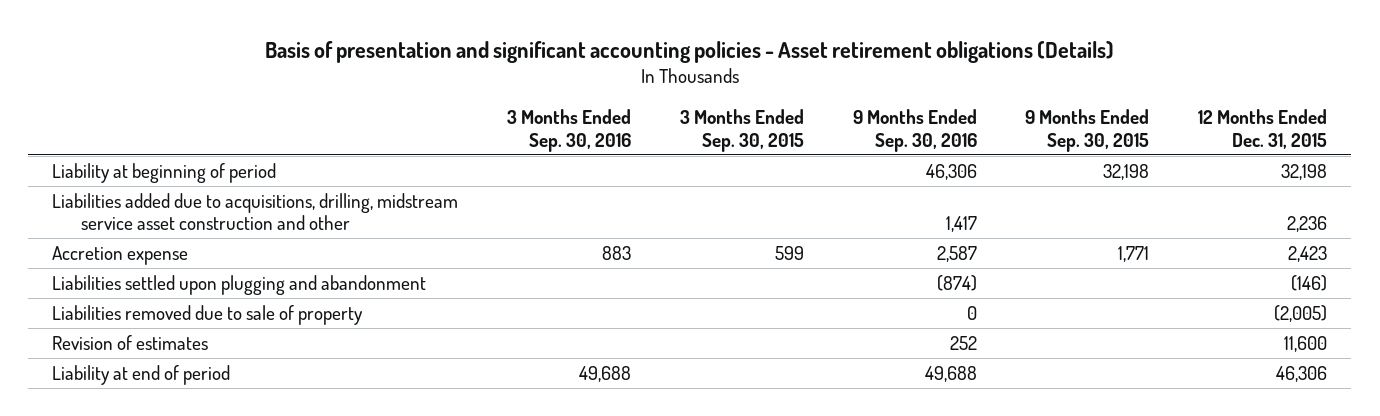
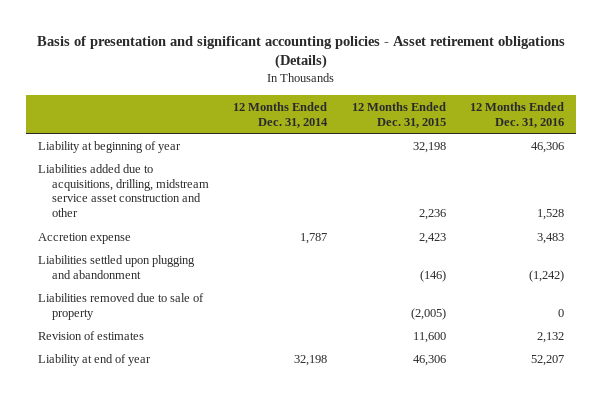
- | 3 Months Ended Sep. 30, 2016 | 3 Months Ended Sep. 30, 2015 | 9 Months Ended Sep. 30, 2016 | 9 Months Ended Sep. 30, 2015 | 12 Months Ended Dec. 31, 2015
+ | 12 Months Ended Dec. 31, 2014 | 12 Months Ended Dec. 31, 2015 | 12 Months Ended Dec. 31, 2016
- Liability at beginning of period | | | 46,306 | 32,198 | 32,198
+ Liability at beginning of year | | 32,198 | 46,306
- Liability at end of period | 49,688 | | 49,688 | | 46,306
+ Liability at end of year | 32,198 | 46,306 | 52,207

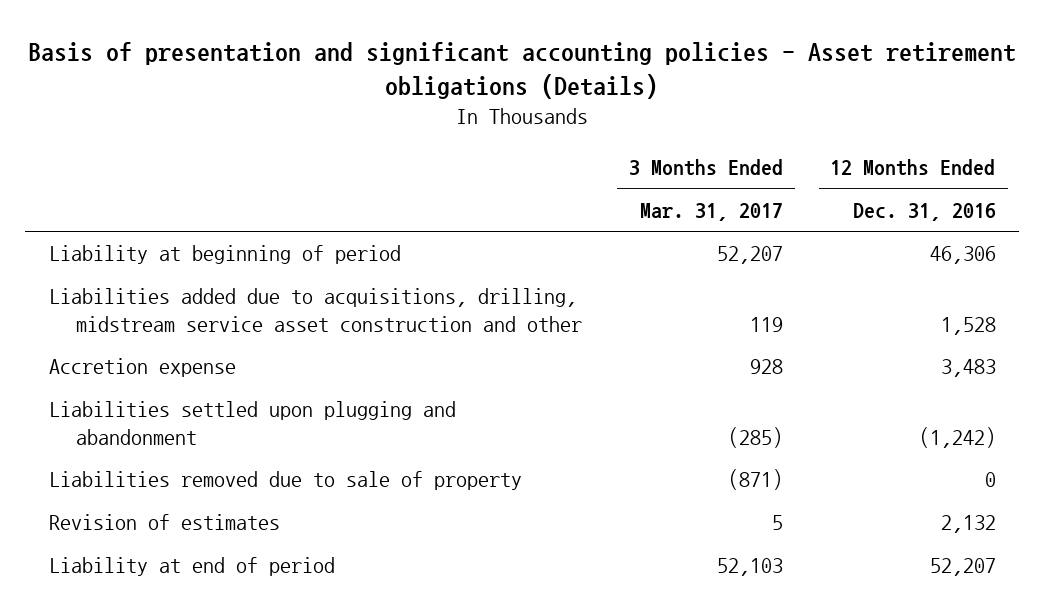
- | 12 Months Ended Dec. 31, 2014 | 12 Months Ended Dec. 31, 2015 | 12 Months Ended Dec. 31, 2016
+ | 3 Months Ended Mar. 31, 2017 | 12 Months Ended Dec. 31, 2016
- Liability at beginning of year | | 32,198 | 46,306
+ Liability at beginning of period | 52,207 | 46,306
- Liability at end of year | 32,198 | 46,306 | 52,207
+ Liability at end of period | 52,103 | 52,207

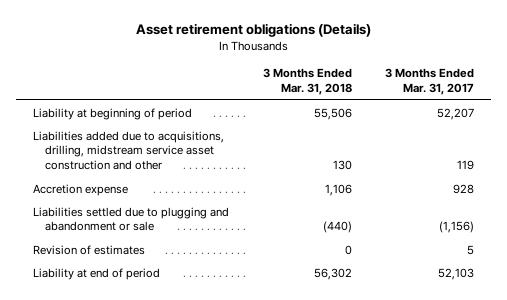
- Basis of presentation and significant accounting policies - Asset retirement obligations (Details)
+ Asset retirement obligations (Details)
- | 3 Months Ended Mar. 31, 2017 | 12 Months Ended Dec. 31, 2016
+ | 3 Months Ended Mar. 31, 2018 | 3 Months Ended Mar. 31, 2017
- Liabilities settled upon plugging and abandonment | (285) | (1,242)
- Liabilities removed due to sale of property | (871) | 0
+ Liabilities settled due to plugging and abandonment or sale | (440) | (1,156)

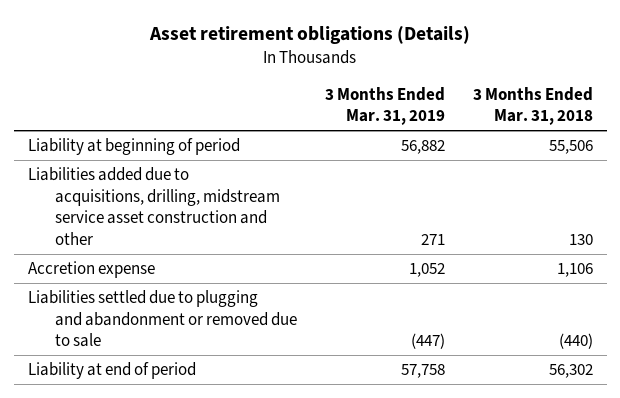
- | 3 Months Ended Mar. 31, 2018 | 3 Months Ended Mar. 31, 2017
+ | 3 Months Ended Mar. 31, 2019 | 3 Months Ended Mar. 31, 2018
- Liabilities settled due to plugging and abandonment or sale | (440) | (1,156)
- Revision of estimates | 0 | 5
+ Liabilities settled due to plugging and abandonment or removed due to sale | (447) | (440)

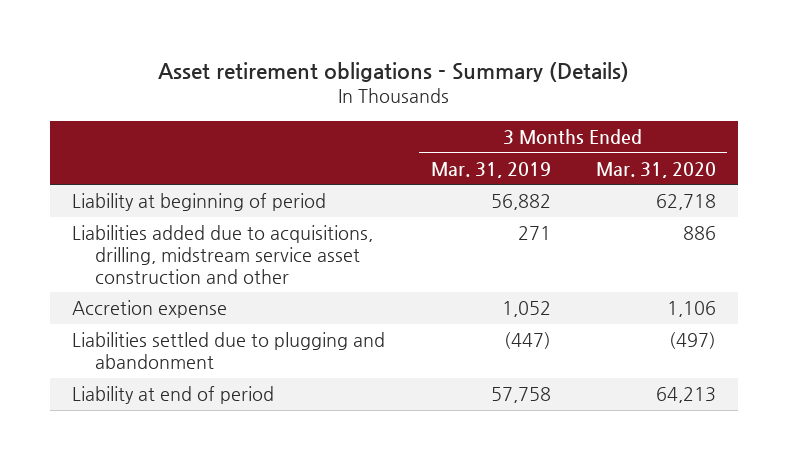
- Asset retirement obligations (Details)
+ Asset retirement obligations - Summary (Details)
- | 3 Months Ended Mar. 31, 2019 | 3 Months Ended Mar. 31, 2018
+ | 3 Months Ended Mar. 31, 2019 | 3 Months Ended Mar. 31, 2020
- Liabilities settled due to plugging and abandonment or removed due to sale | (447) | (440)
+ Liabilities settled due to plugging and abandonment | (447) | (497)

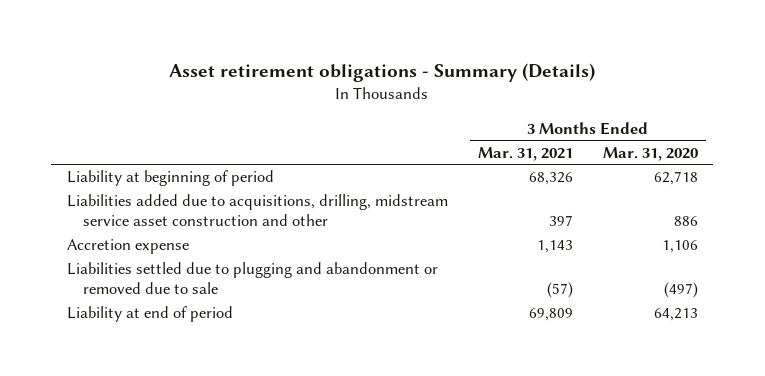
- | 3 Months Ended Mar. 31, 2019 | 3 Months Ended Mar. 31, 2020
+ | 3 Months Ended Mar. 31, 2021 | 3 Months Ended Mar. 31, 2020
- Liabilities settled due to plugging and abandonment | (447) | (497)
+ Liabilities settled due to plugging and abandonment or removed due to sale | (57) | (497)

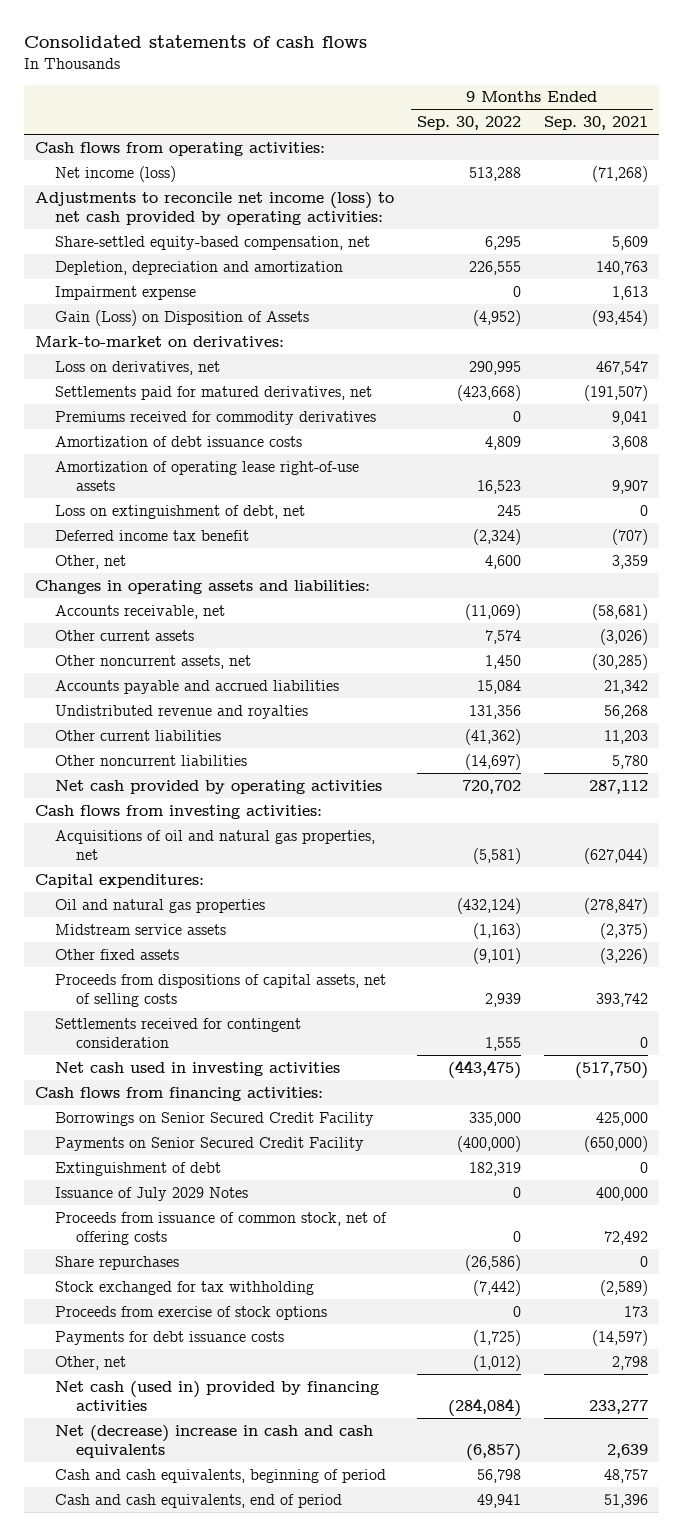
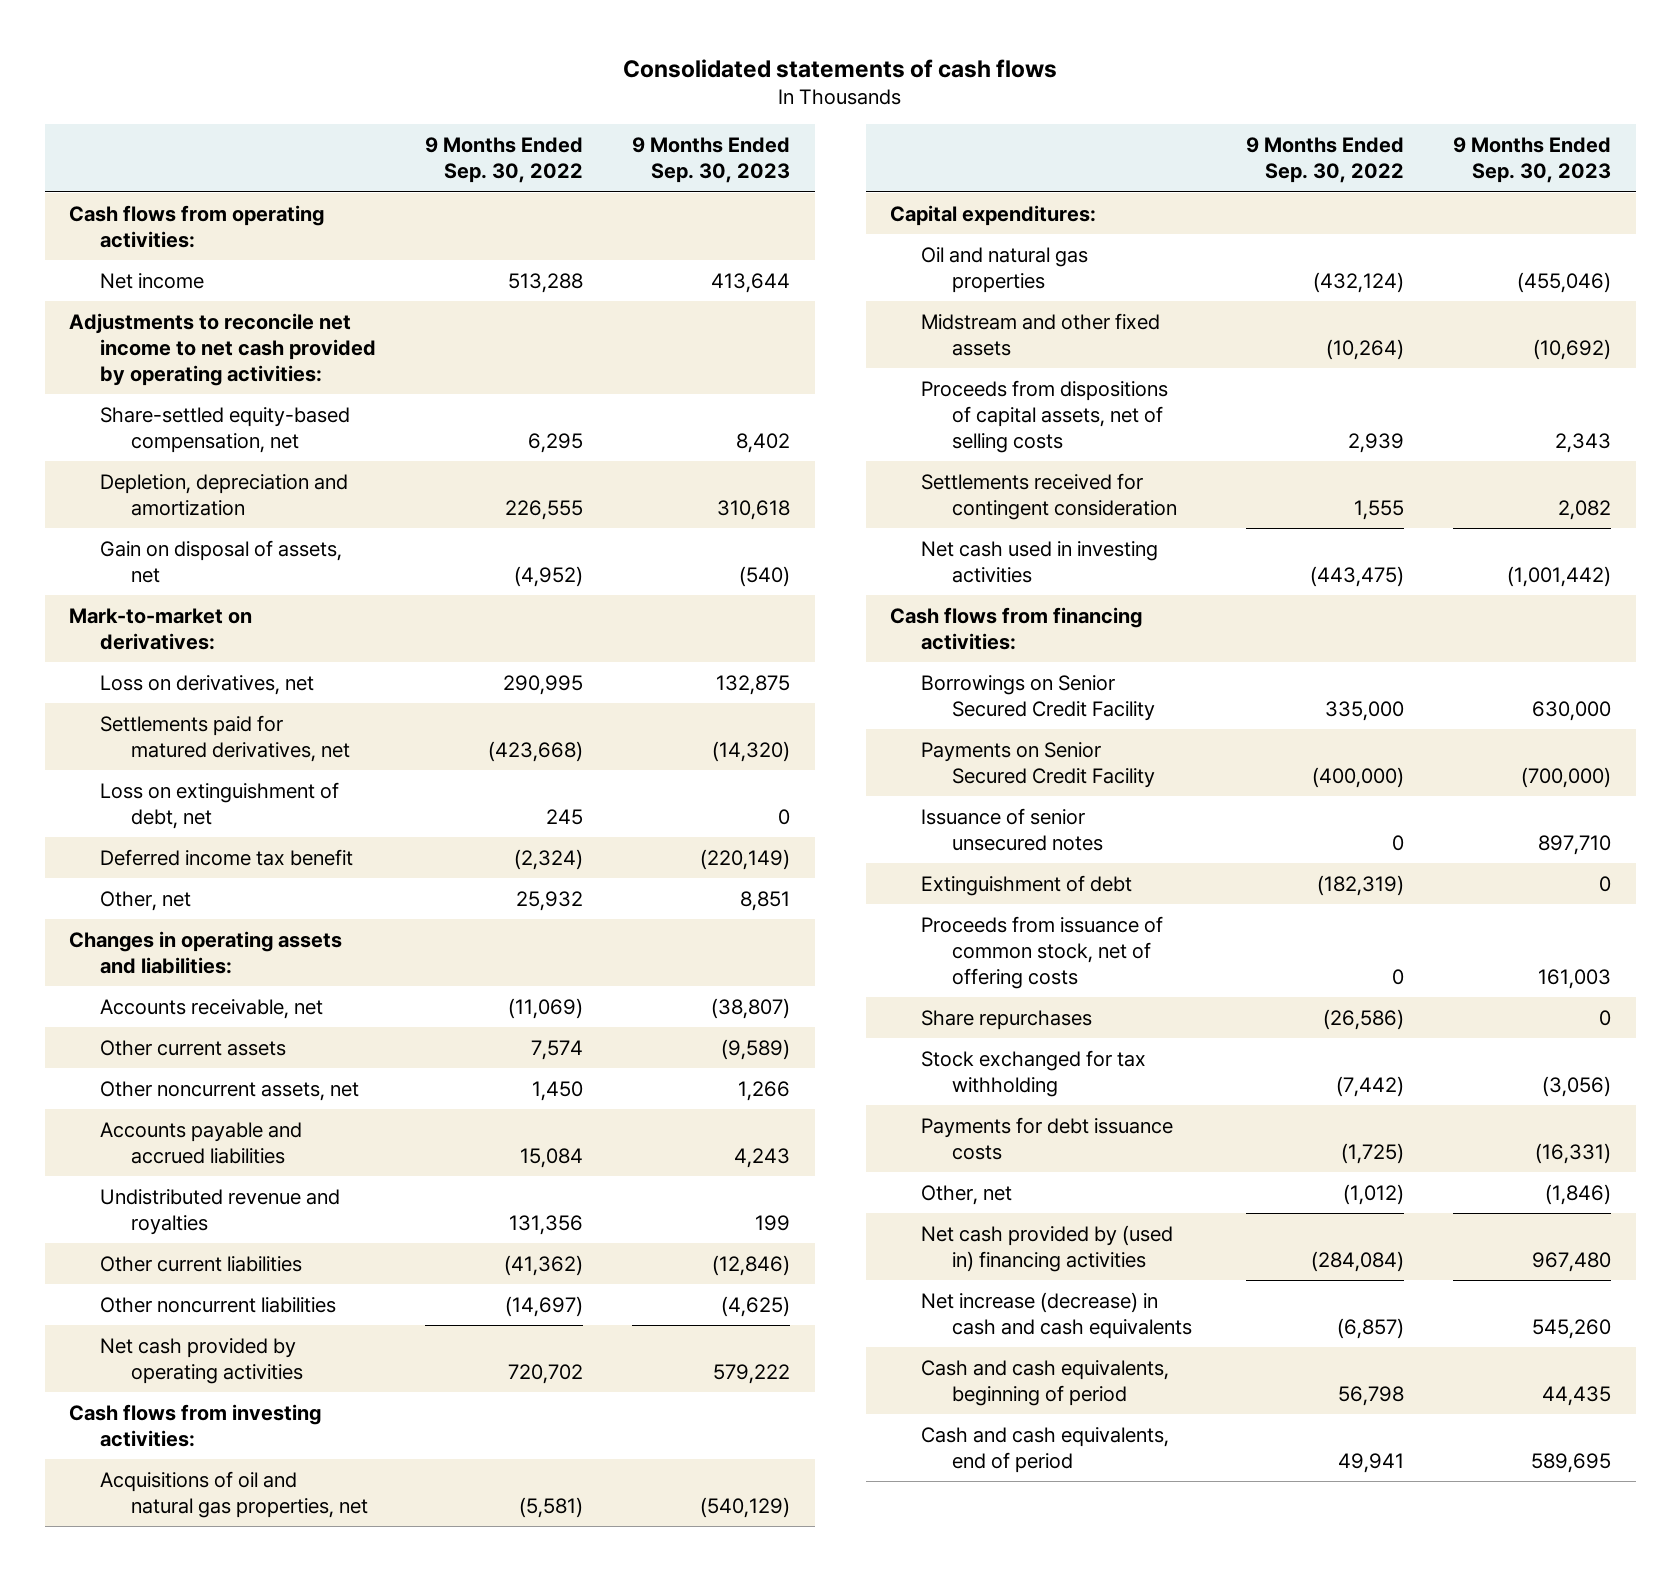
- | 9 Months Ended Sep. 30, 2022 | 9 Months Ended Sep. 30, 2021
+ | 9 Months Ended Sep. 30, 2022 | 9 Months Ended Sep. 30, 2023
- Net income (loss) | 513,288 | (71,268)
- Adjustments to reconcile net income (loss) to net cash provided by operating activities:
+ Net income | 513,288 | 413,644
+ Adjustments to reconcile net income to net cash provided by operating activities:
- Impairment expense | 0 | 1,613
- Gain (Loss) on Disposition of Assets | (4,952) | (93,454)
+ Gain on disposal of assets, net | (4,952) | (540)
- Premiums received for commodity derivatives | 0 | 9,041
- Amortization of debt issuance costs | 4,809 | 3,608
- Amortization of operating lease right-of-use assets | 16,523 | 9,907
- Other, net | 4,600 | 3,359
+ Other, net | 25,932 | 8,851
- Midstream service assets | (1,163) | (2,375)
- Other fixed assets | (9,101) | (3,226)
+ Midstream and other fixed assets | (10,264) | (10,692)
- Extinguishment of debt | 182,319 | 0
- Issuance of July 2029 Notes | 0 | 400,000
+ Issuance of senior unsecured notes | 0 | 897,710
+ Extinguishment of debt | (182,319) | 0
- Proceeds from exercise of stock options | 0 | 173
- Net cash (used in) provided by financing activities | (284,084) | 233,277
- Net (decrease) increase in cash and cash equivalents | (6,857) | 2,639
+ Net cash provided by (used in) financing activities | (284,084) | 967,480
+ Net increase (decrease) in cash and cash equivalents | (6,857) | 545,260

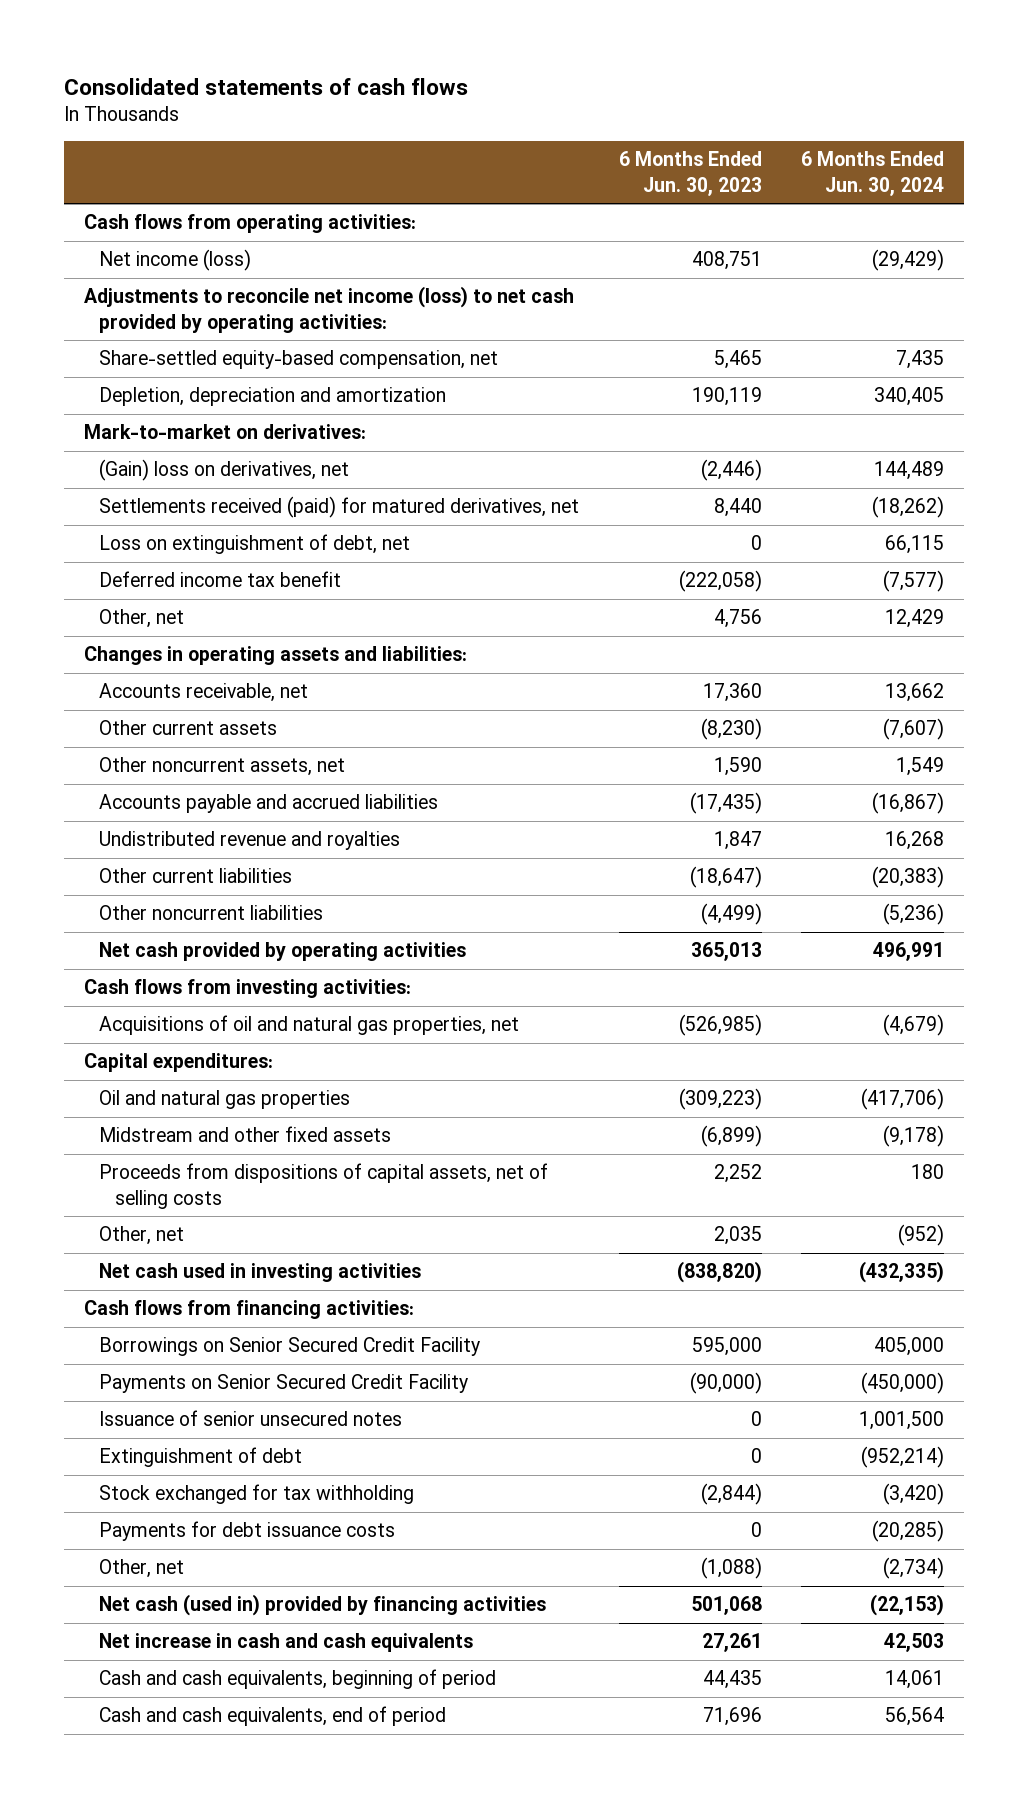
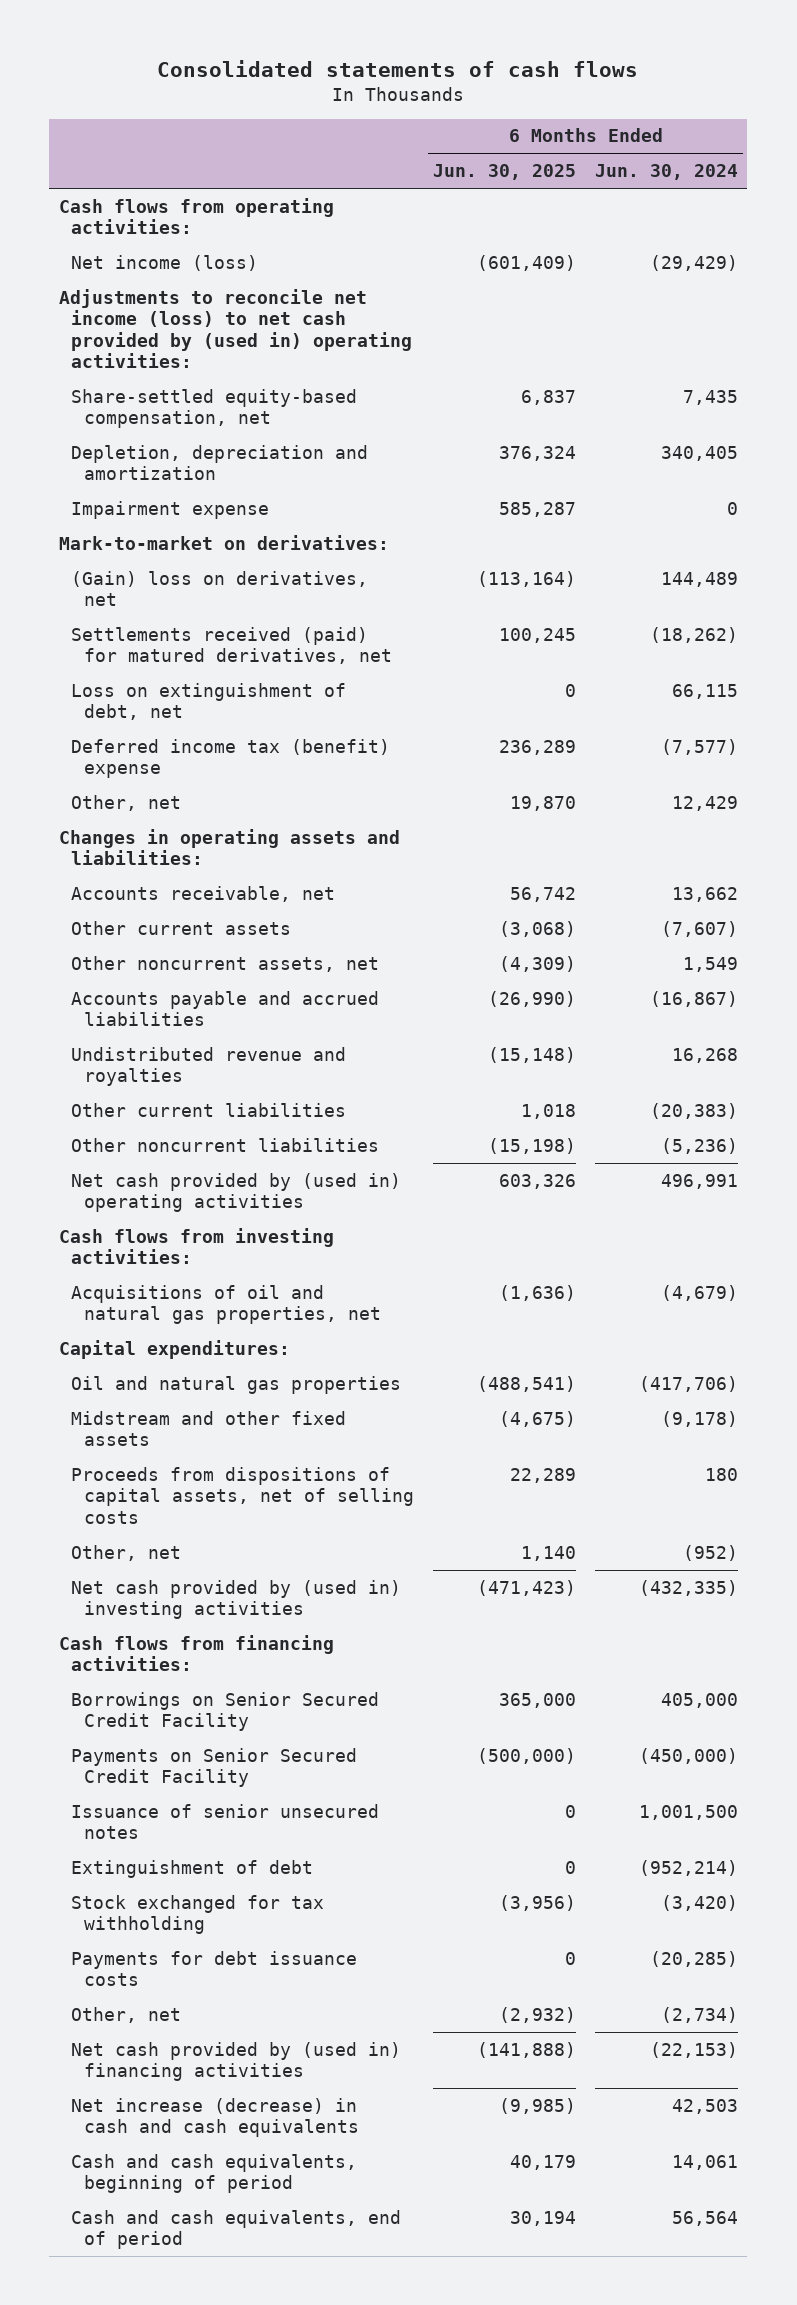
- | 6 Months Ended Jun. 30, 2023 | 6 Months Ended Jun. 30, 2024
+ | 6 Months Ended Jun. 30, 2025 | 6 Months Ended Jun. 30, 2024
- Adjustments to reconcile net income (loss) to net cash provided by operating activities:
+ Adjustments to reconcile net income (loss) to net cash provided by (used in) operating activities:
+ Impairment expense | 585,287 | 0
- Deferred income tax benefit | (222,058) | (7,577)
+ Deferred income tax (benefit) expense | 236,289 | (7,577)
- Net cash provided by operating activities | 365,013 | 496,991
+ Net cash provided by (used in) operating activities | 603,326 | 496,991
- Net cash used in investing activities | (838,820) | (432,335)
+ Net cash provided by (used in) investing activities | (471,423) | (432,335)
- Net cash (used in) provided by financing activities | 501,068 | (22,153)
- Net increase in cash and cash equivalents | 27,261 | 42,503
+ Net cash provided by (used in) financing activities | (141,888) | (22,153)
+ Net increase (decrease) in cash and cash equivalents | (9,985) | 42,503

